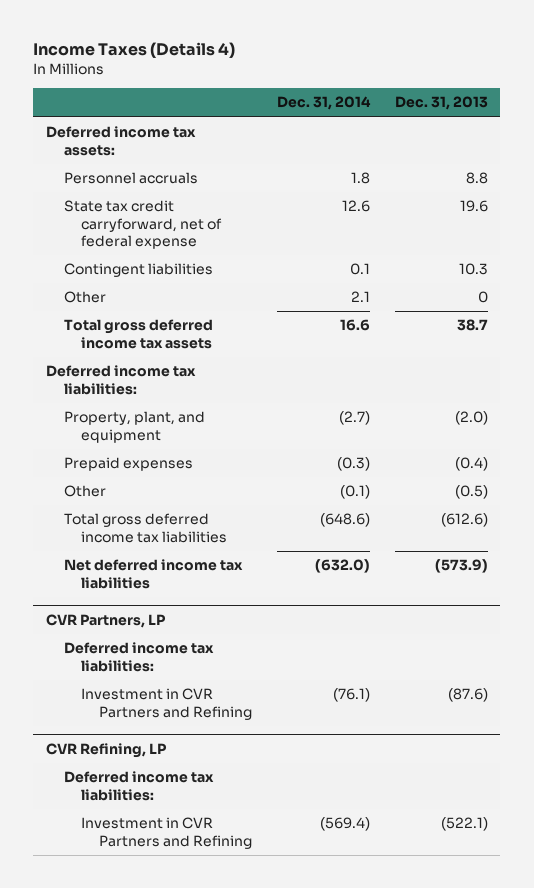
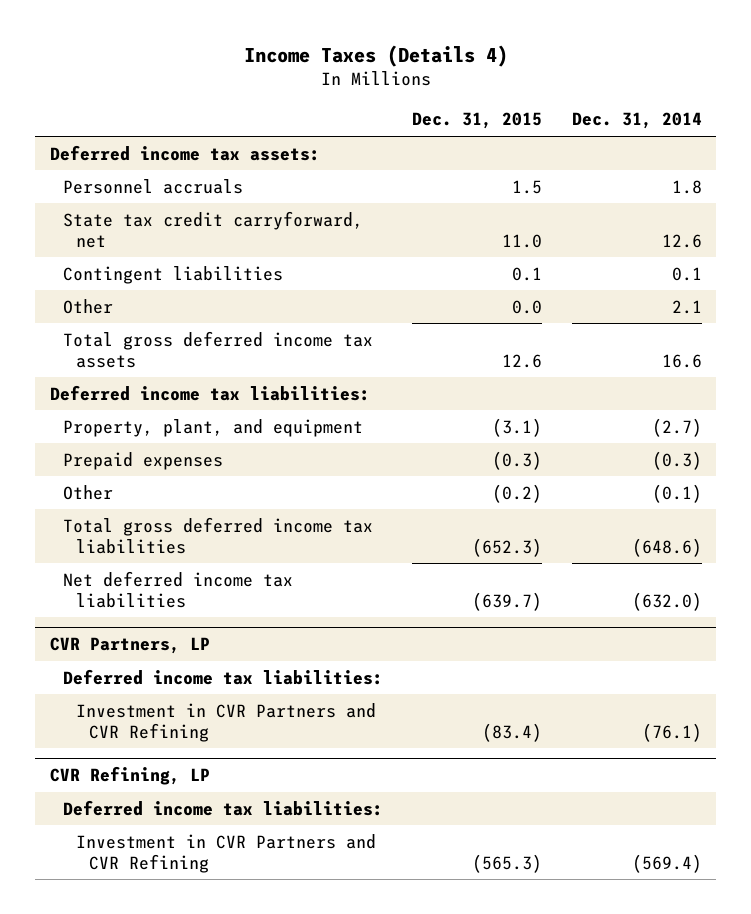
- | Dec. 31, 2014 | Dec. 31, 2013
+ | Dec. 31, 2015 | Dec. 31, 2014
- State tax credit carryforward, net of federal expense | 12.6 | 19.6
+ State tax credit carryforward, net | 11.0 | 12.6
@ CVR Partners, LP
- Investment in CVR Partners and Refining | (76.1) | (87.6)
+ Investment in CVR Partners and CVR Refining | (83.4) | (76.1)
@ CVR Refining, LP
- Investment in CVR Partners and Refining | (569.4) | (522.1)
+ Investment in CVR Partners and CVR Refining | (565.3) | (569.4)

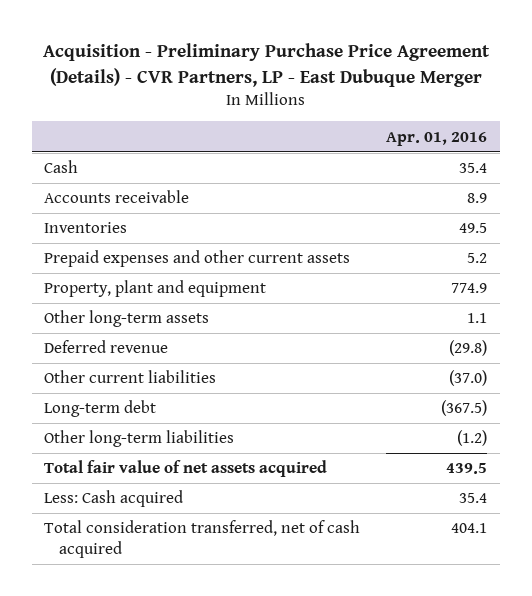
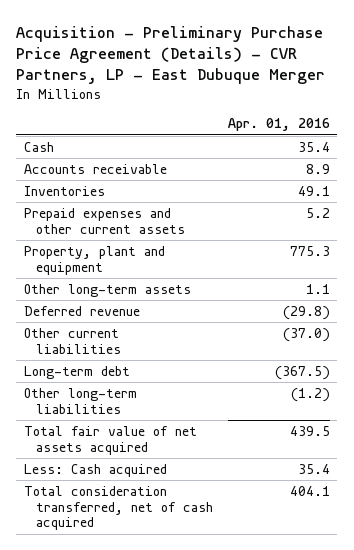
- Inventories | 49.5
+ Inventories | 49.1
- Property, plant and equipment | 774.9
+ Property, plant and equipment | 775.3

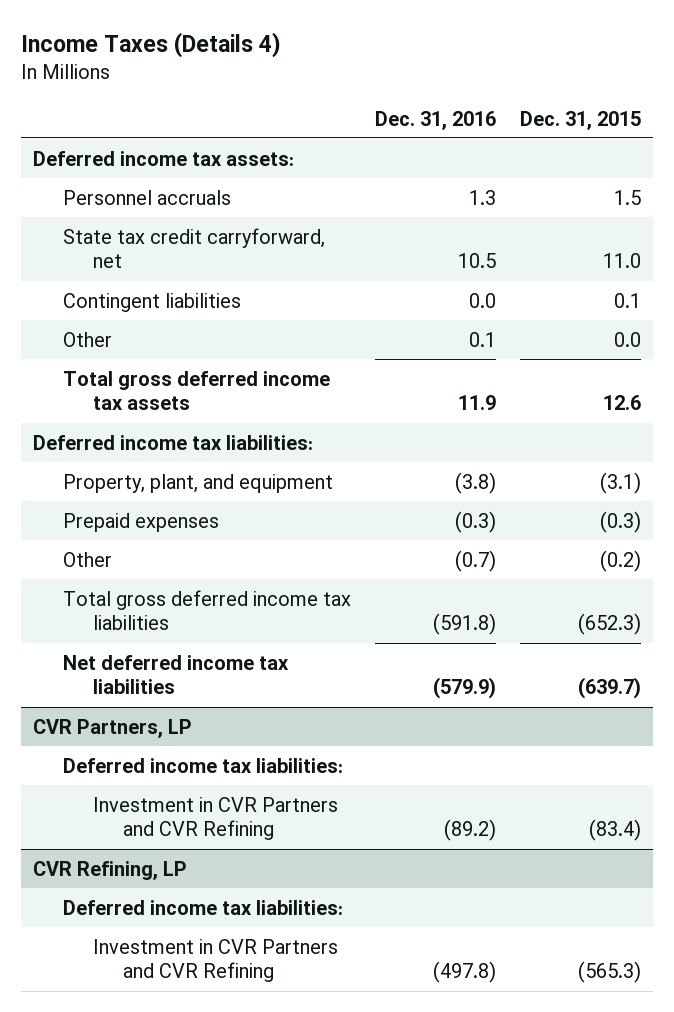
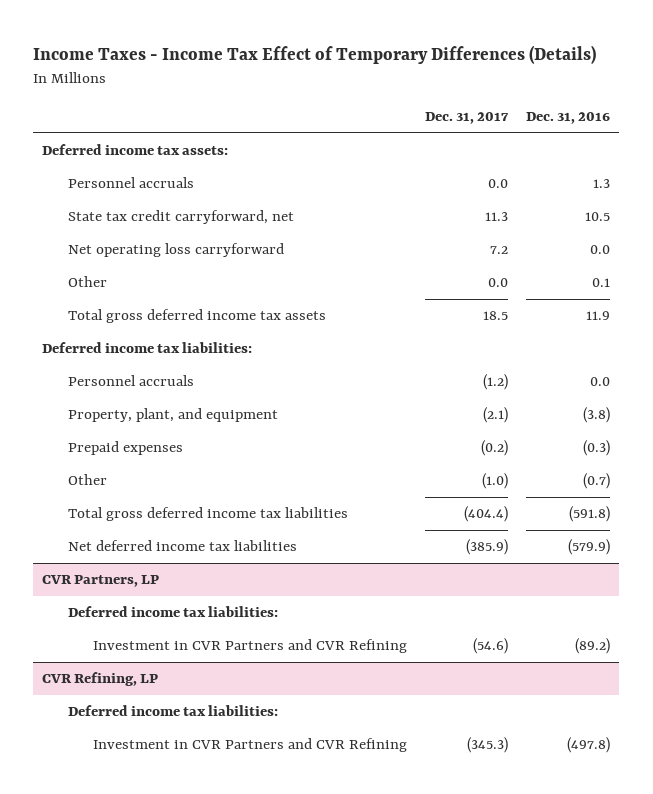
- Income Taxes (Details 4)
+ Income Taxes - Income Tax Effect of Temporary Differences (Details)
- | Dec. 31, 2016 | Dec. 31, 2015
+ | Dec. 31, 2017 | Dec. 31, 2016
- Contingent liabilities | 0.0 | 0.1
+ Net operating loss carryforward | 7.2 | 0.0
+ Personnel accruals | (1.2) | 0.0

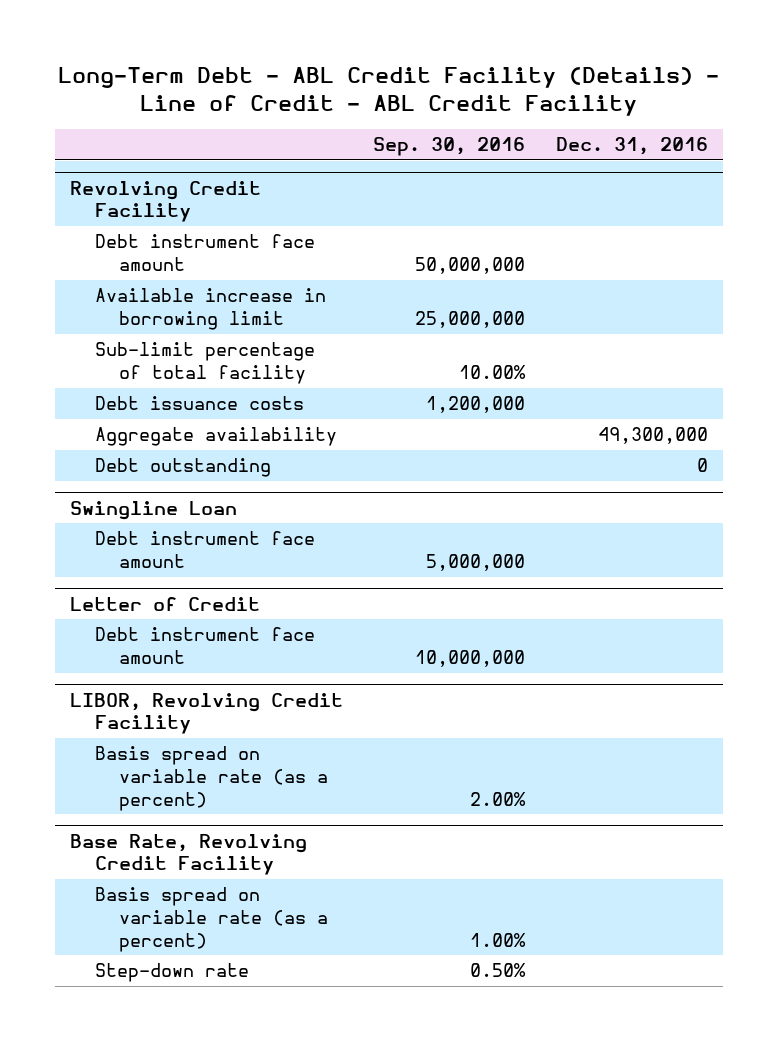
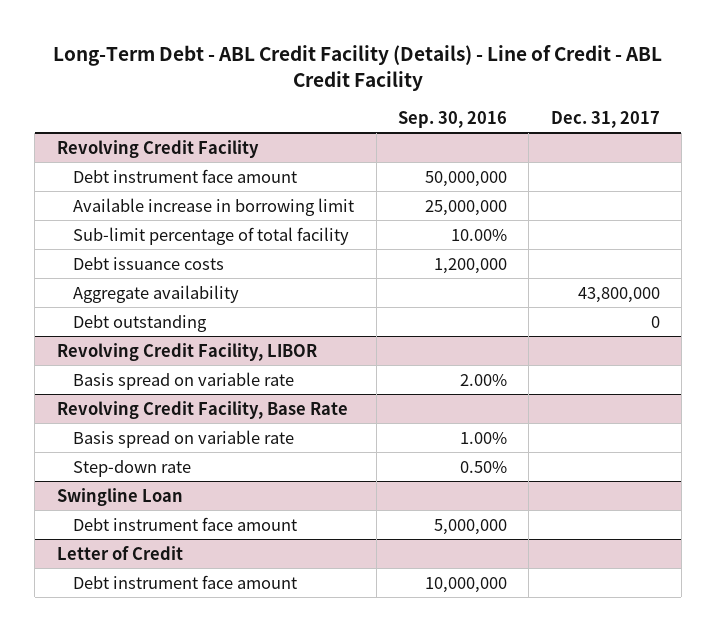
- | Sep. 30, 2016 | Dec. 31, 2016
+ | Sep. 30, 2016 | Dec. 31, 2017
+ Revolving Credit Facility, LIBOR
+ Basis spread on variable rate | 2.00% |
+ Revolving Credit Facility, Base Rate
+ Basis spread on variable rate | 1.00% |
+ Step-down rate | 0.50% |
- LIBOR, Revolving Credit Facility
- Basis spread on variable rate (as a percent) | 2.00% |
- Base Rate, Revolving Credit Facility
- Basis spread on variable rate (as a percent) | 1.00% |
- Step-down rate | 0.50% |

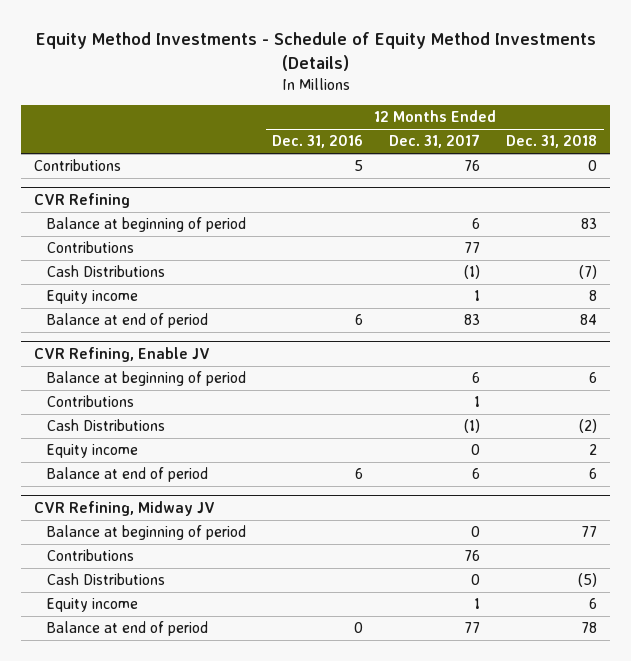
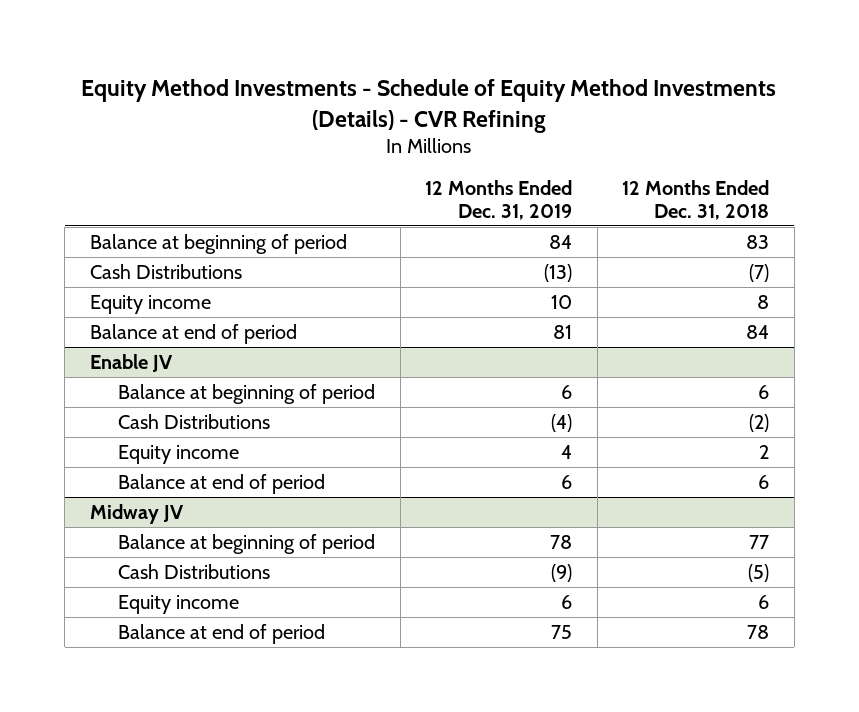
- Equity Method Investments - Schedule of Equity Method Investments (Details)
+ Equity Method Investments - Schedule of Equity Method Investments (Details) - CVR Refining
- | 12 Months Ended Dec. 31, 2016 | 12 Months Ended Dec. 31, 2017 | 12 Months Ended Dec. 31, 2018
+ | 12 Months Ended Dec. 31, 2019 | 12 Months Ended Dec. 31, 2018
- Contributions | 5 | 76 | 0
- CVR Refining
- Contributions | | 77 |
- CVR Refining, Enable JV
+ Enable JV
- Contributions | | 1 |
- CVR Refining, Midway JV
+ Midway JV
- Contributions | | 76 |

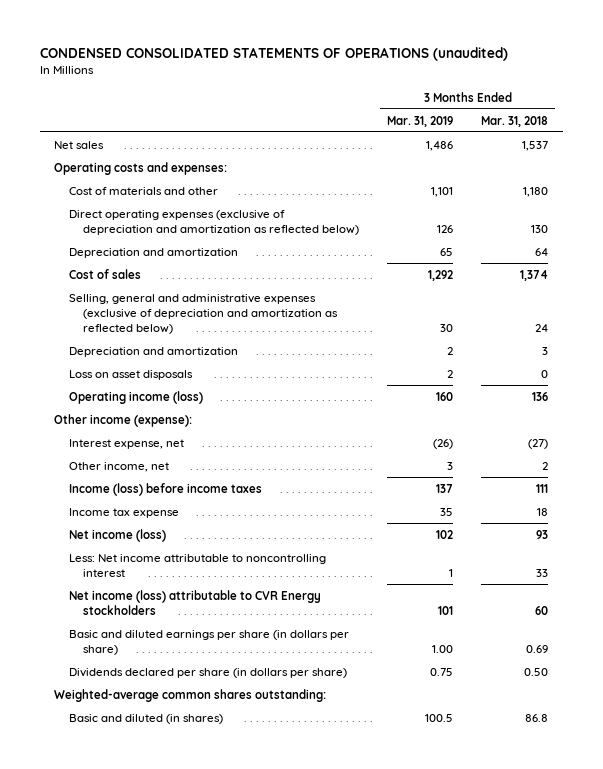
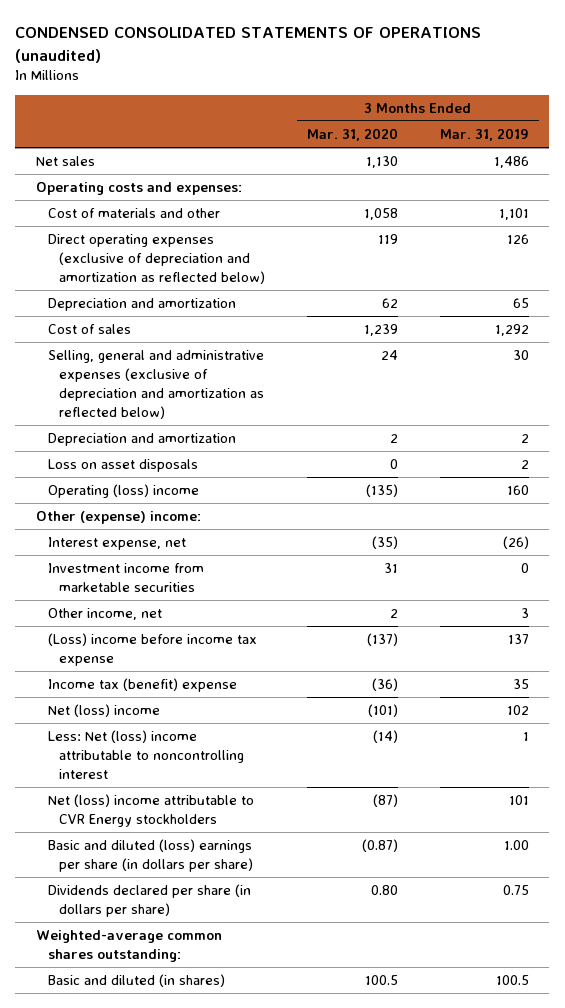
- | 3 Months Ended Mar. 31, 2019 | 3 Months Ended Mar. 31, 2018
+ | 3 Months Ended Mar. 31, 2020 | 3 Months Ended Mar. 31, 2019
- Operating income (loss) | 160 | 136
- Other income (expense):
+ Operating (loss) income | (135) | 160
+ Other (expense) income:
+ Investment income from marketable securities | 31 | 0
- Income (loss) before income taxes | 137 | 111
- Income tax expense | 35 | 18
- Net income (loss) | 102 | 93
- Less: Net income attributable to noncontrolling interest | 1 | 33
- Net income (loss) attributable to CVR Energy stockholders | 101 | 60
- Basic and diluted earnings per share (in dollars per share) | 1.00 | 0.69
+ (Loss) income before income tax expense | (137) | 137
+ Income tax (benefit) expense | (36) | 35
+ Net (loss) income | (101) | 102
+ Less: Net (loss) income attributable to noncontrolling interest | (14) | 1
+ Net (loss) income attributable to CVR Energy stockholders | (87) | 101
+ Basic and diluted (loss) earnings per share (in dollars per share) | (0.87) | 1.00

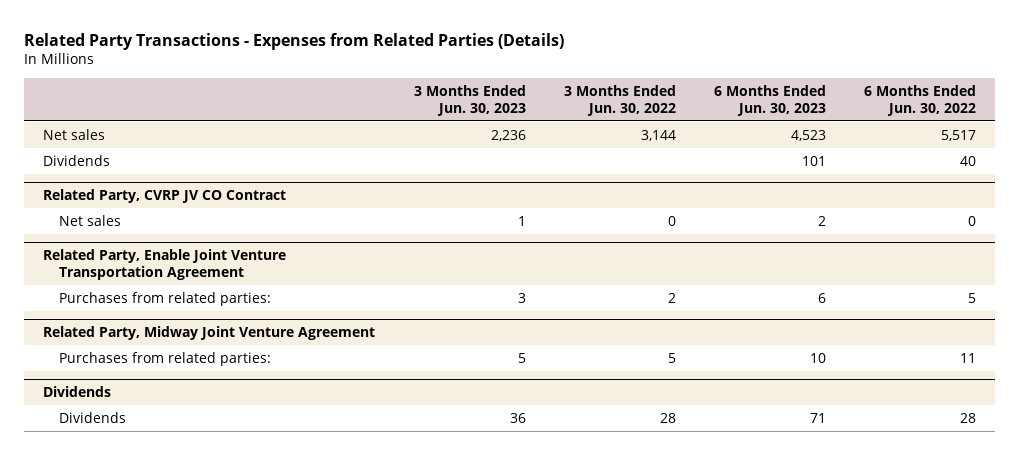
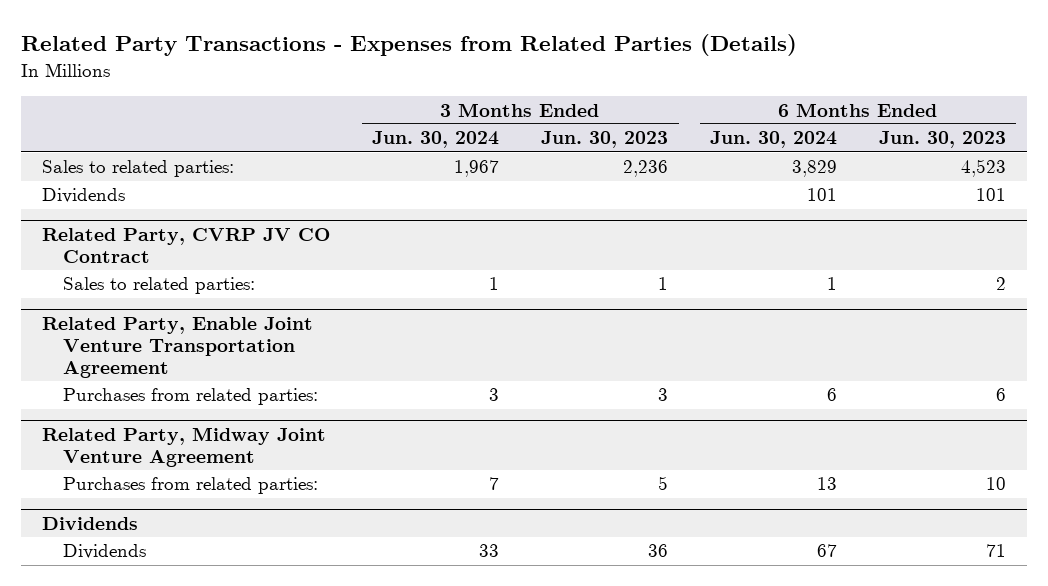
- | 3 Months Ended Jun. 30, 2023 | 3 Months Ended Jun. 30, 2022 | 6 Months Ended Jun. 30, 2023 | 6 Months Ended Jun. 30, 2022
+ | 3 Months Ended Jun. 30, 2024 | 3 Months Ended Jun. 30, 2023 | 6 Months Ended Jun. 30, 2024 | 6 Months Ended Jun. 30, 2023
- Net sales | 2,236 | 3,144 | 4,523 | 5,517
+ Sales to related parties: | 1,967 | 2,236 | 3,829 | 4,523
@ Related Party, CVRP JV CO Contract
- Net sales | 1 | 0 | 2 | 0
+ Sales to related parties: | 1 | 1 | 1 | 2

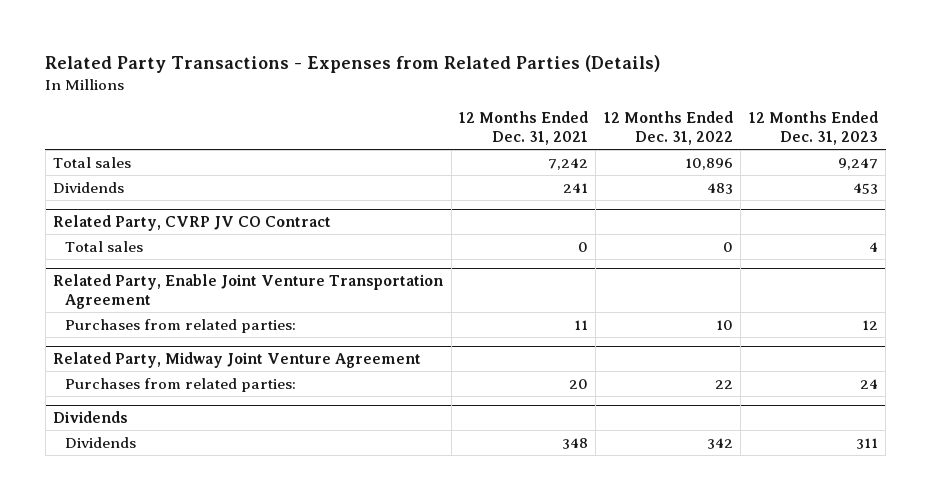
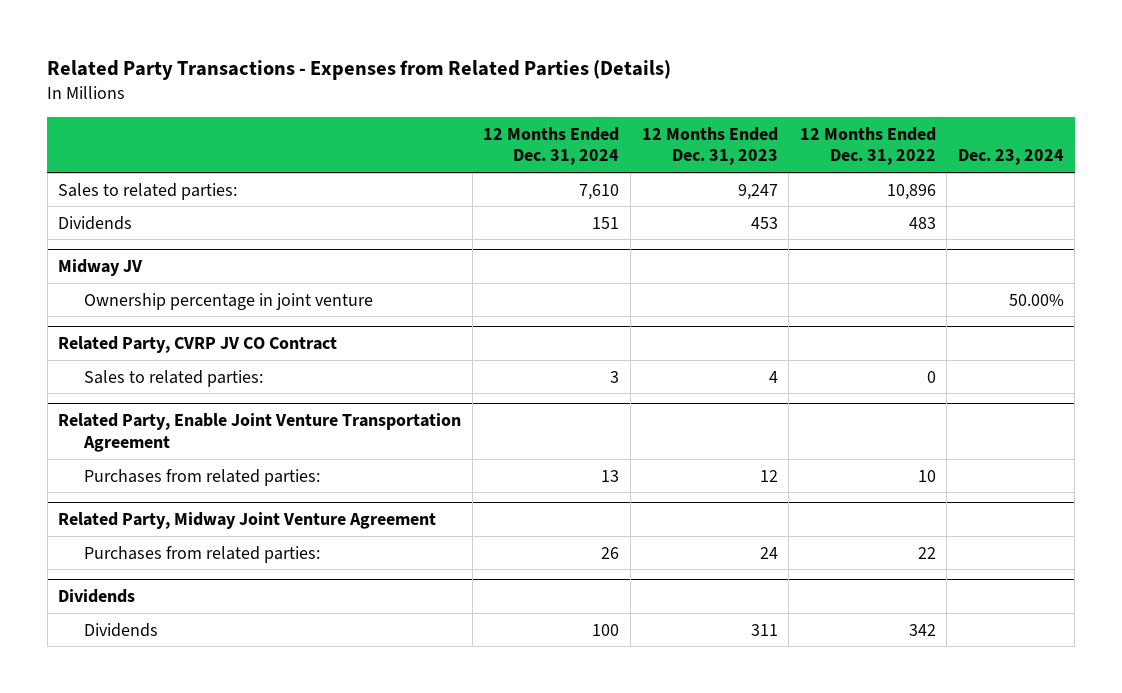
- | 12 Months Ended Dec. 31, 2021 | 12 Months Ended Dec. 31, 2022 | 12 Months Ended Dec. 31, 2023
+ | 12 Months Ended Dec. 31, 2024 | 12 Months Ended Dec. 31, 2023 | 12 Months Ended Dec. 31, 2022 | Dec. 23, 2024
- Total sales | 7,242 | 10,896 | 9,247
+ Sales to related parties: | 7,610 | 9,247 | 10,896 |
+ Midway JV
+ Ownership percentage in joint venture | | | | 50.00%
@ Related Party, CVRP JV CO Contract
- Total sales | 0 | 0 | 4
+ Sales to related parties: | 3 | 4 | 0 |

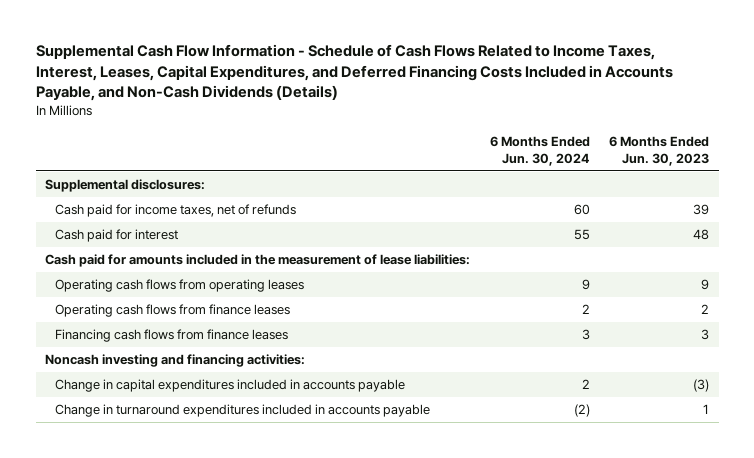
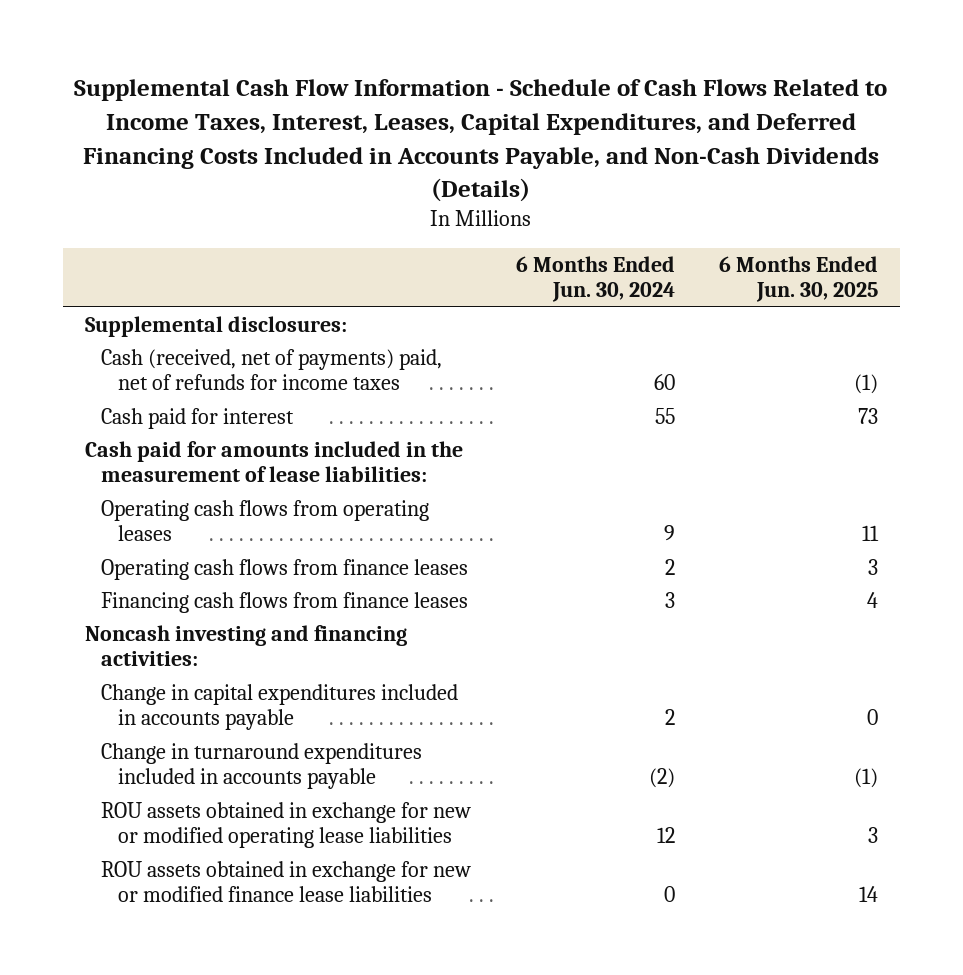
- | 6 Months Ended Jun. 30, 2024 | 6 Months Ended Jun. 30, 2023
+ | 6 Months Ended Jun. 30, 2024 | 6 Months Ended Jun. 30, 2025
- Cash paid for income taxes, net of refunds | 60 | 39
+ Cash (received, net of payments) paid, net of refunds for income taxes | 60 | (1)
+ ROU assets obtained in exchange for new or modified operating lease liabilities | 12 | 3
+ ROU assets obtained in exchange for new or modified finance lease liabilities | 0 | 14

